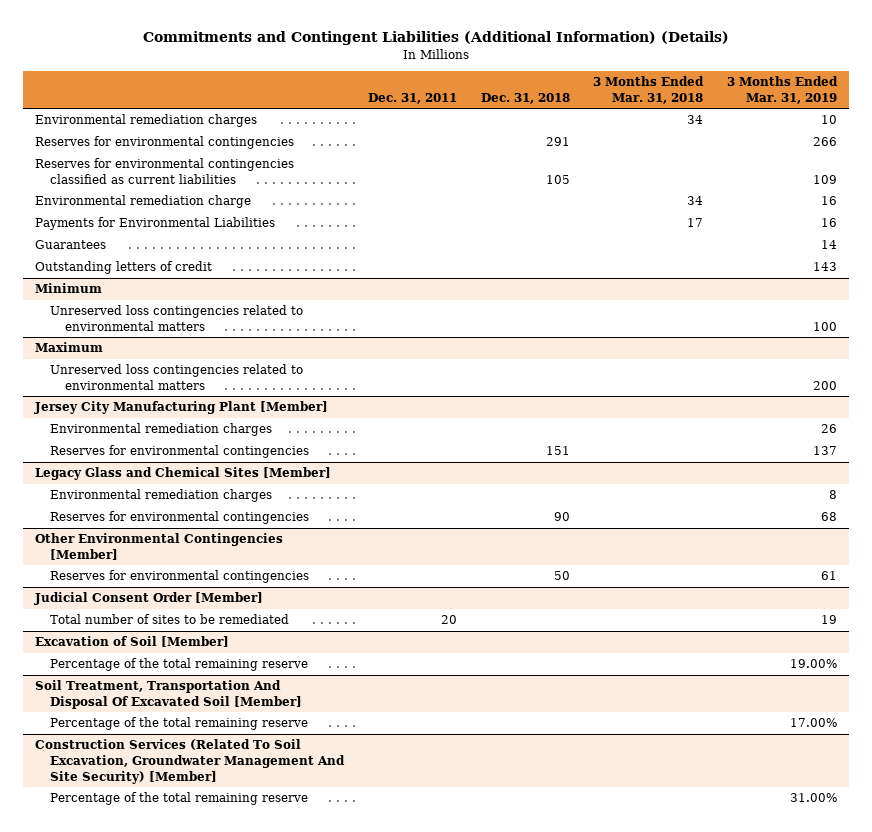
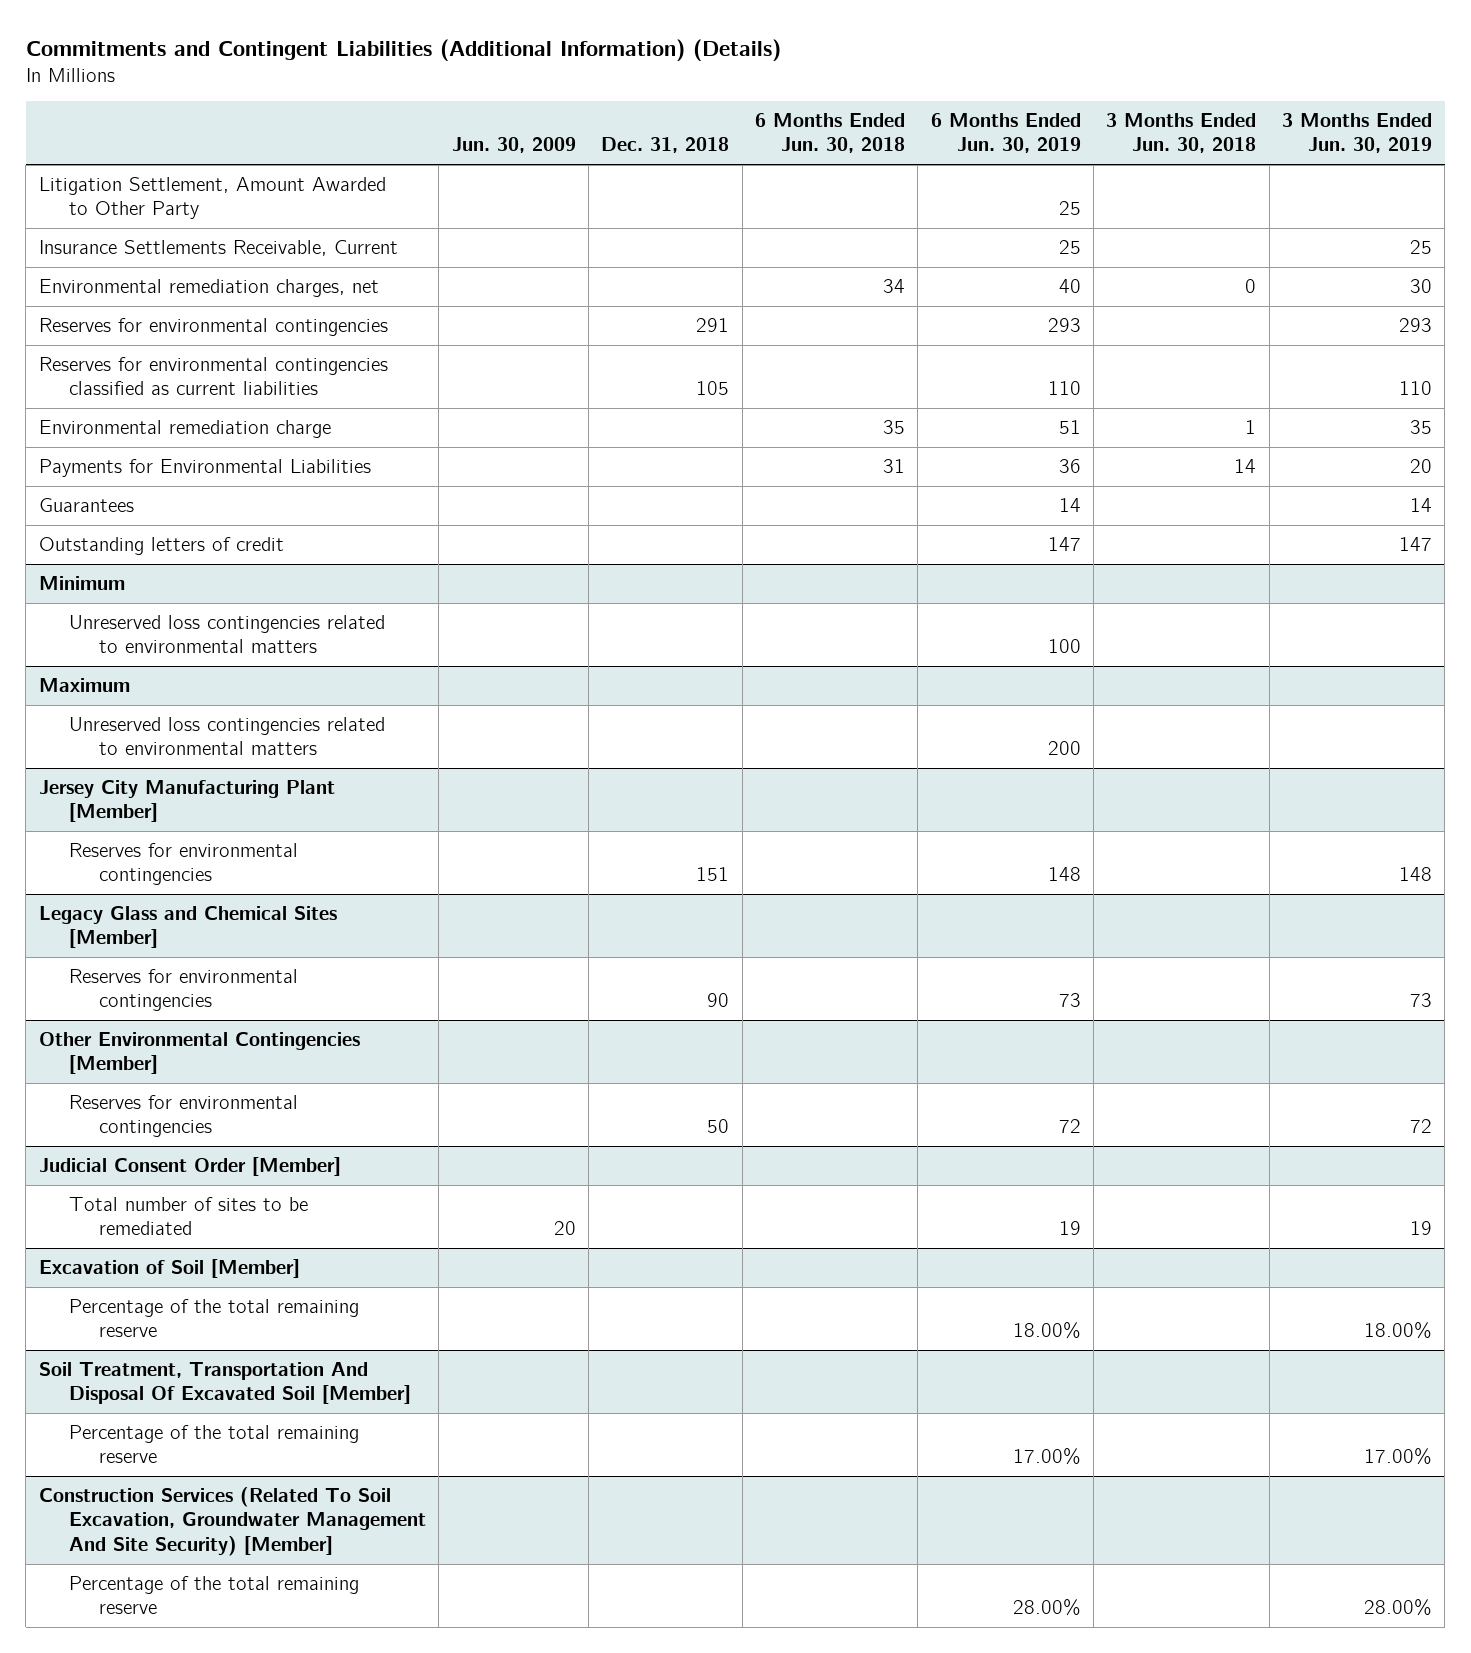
- | Dec. 31, 2011 | Dec. 31, 2018 | 3 Months Ended Mar. 31, 2018 | 3 Months Ended Mar. 31, 2019
+ | Jun. 30, 2009 | Dec. 31, 2018 | 6 Months Ended Jun. 30, 2018 | 6 Months Ended Jun. 30, 2019 | 3 Months Ended Jun. 30, 2018 | 3 Months Ended Jun. 30, 2019
- Environmental remediation charges | | | 34 | 10
+ Litigation Settlement, Amount Awarded to Other Party | | | | 25 | |
+ Insurance Settlements Receivable, Current | | | | 25 | | 25
+ Environmental remediation charges, net | | | 34 | 40 | 0 | 30
@ Jersey City Manufacturing Plant [Member]
- Environmental remediation charges | | | | 26
@ Legacy Glass and Chemical Sites [Member]
- Environmental remediation charges | | | | 8

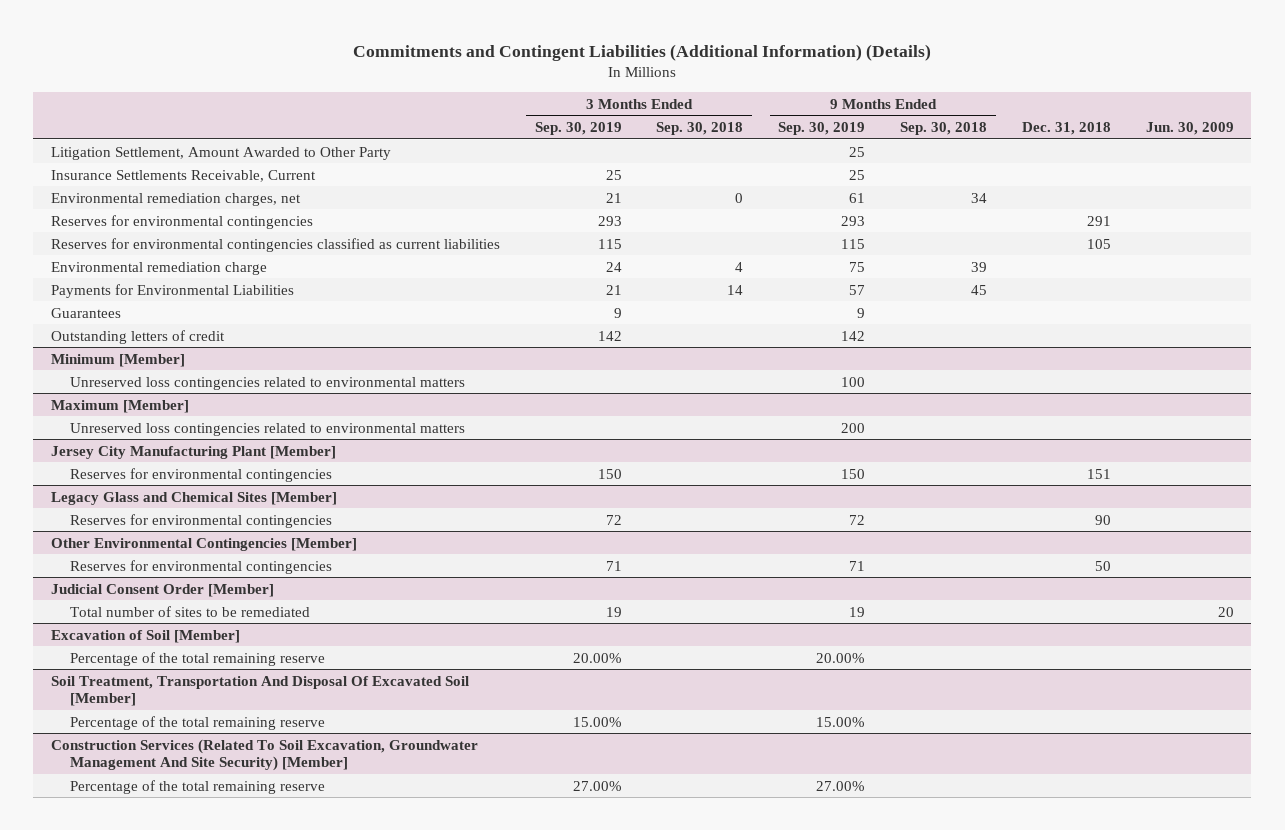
- | Jun. 30, 2009 | Dec. 31, 2018 | 6 Months Ended Jun. 30, 2018 | 6 Months Ended Jun. 30, 2019 | 3 Months Ended Jun. 30, 2018 | 3 Months Ended Jun. 30, 2019
+ | 3 Months Ended Sep. 30, 2019 | 3 Months Ended Sep. 30, 2018 | 9 Months Ended Sep. 30, 2019 | 9 Months Ended Sep. 30, 2018 | Dec. 31, 2018 | Jun. 30, 2009
- Minimum
+ Minimum [Member]
- Maximum
+ Maximum [Member]

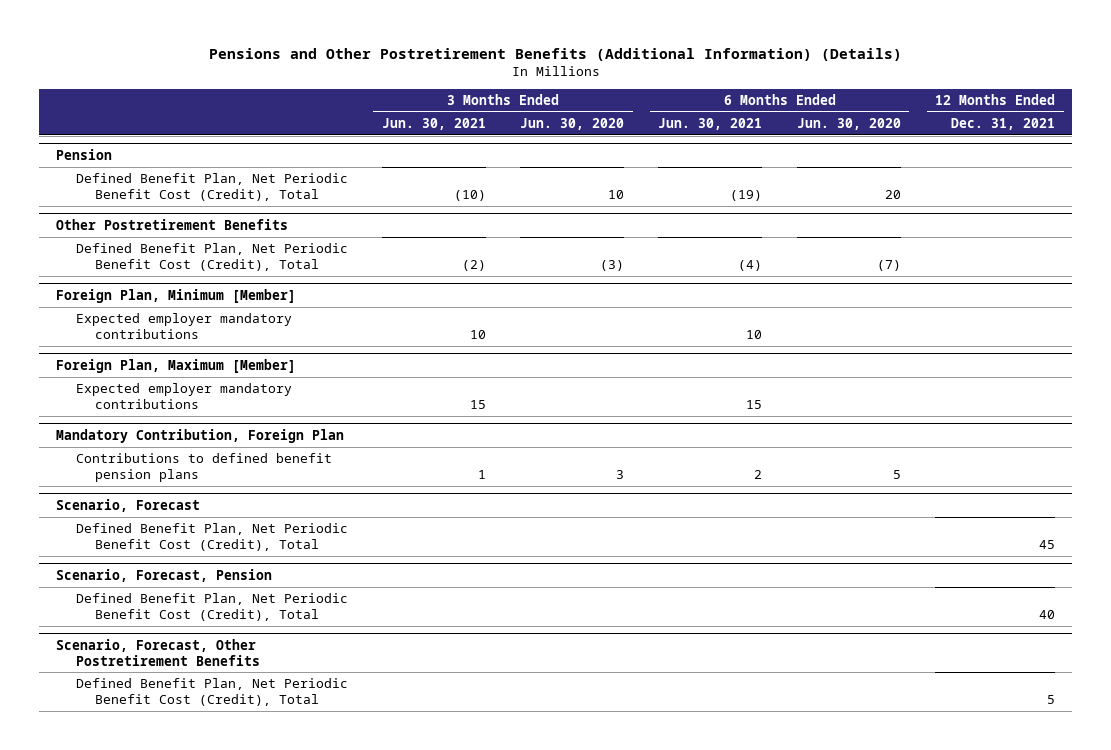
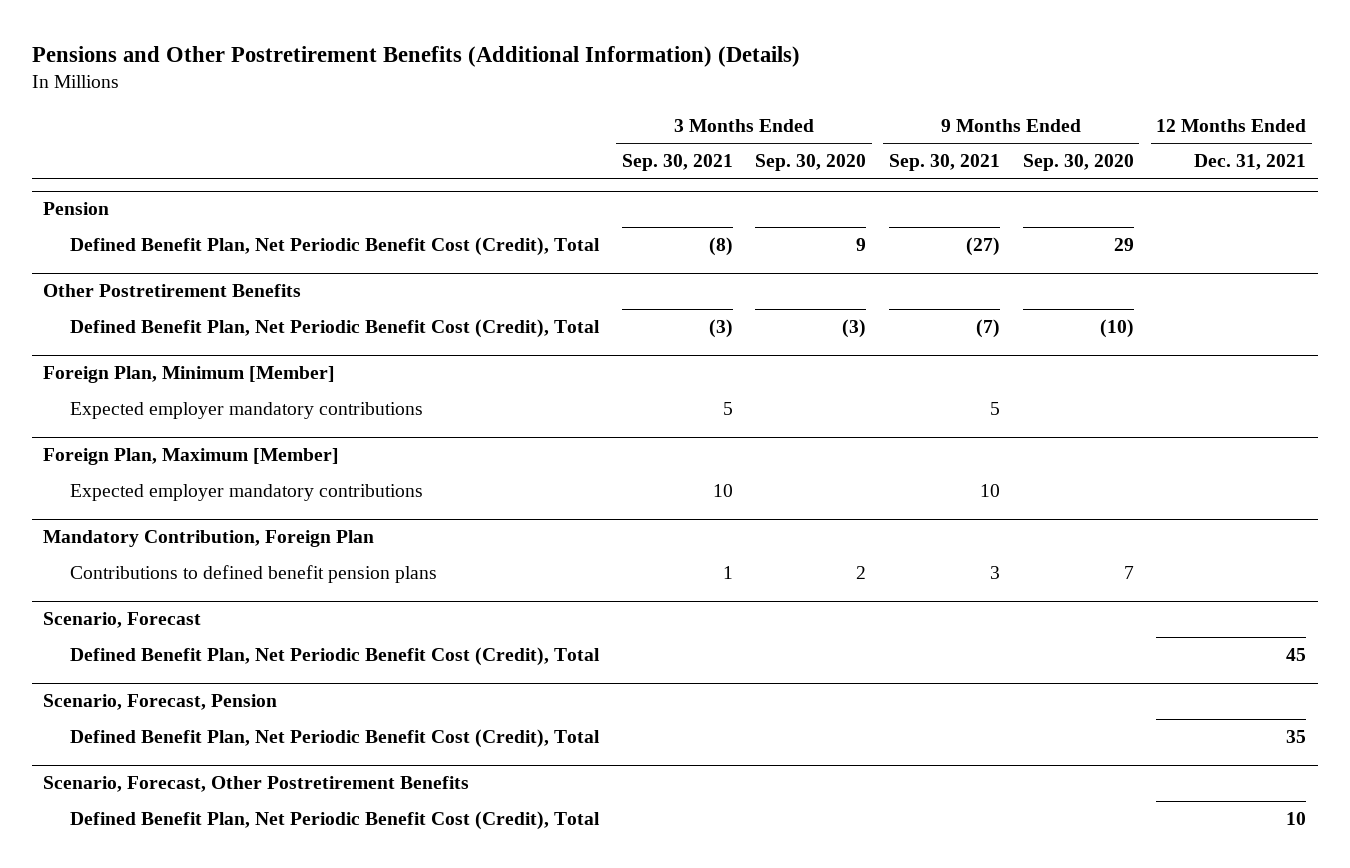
- | 3 Months Ended Jun. 30, 2021 | 3 Months Ended Jun. 30, 2020 | 6 Months Ended Jun. 30, 2021 | 6 Months Ended Jun. 30, 2020 | 12 Months Ended Dec. 31, 2021
+ | 3 Months Ended Sep. 30, 2021 | 3 Months Ended Sep. 30, 2020 | 9 Months Ended Sep. 30, 2021 | 9 Months Ended Sep. 30, 2020 | 12 Months Ended Dec. 31, 2021
@ Scenario, Forecast, Pension
- Defined Benefit Plan, Net Periodic Benefit Cost (Credit), Total | | | | | 40
+ Defined Benefit Plan, Net Periodic Benefit Cost (Credit), Total | | | | | 35
@ Scenario, Forecast, Other Postretirement Benefits
- Defined Benefit Plan, Net Periodic Benefit Cost (Credit), Total | | | | | 5
+ Defined Benefit Plan, Net Periodic Benefit Cost (Credit), Total | | | | | 10

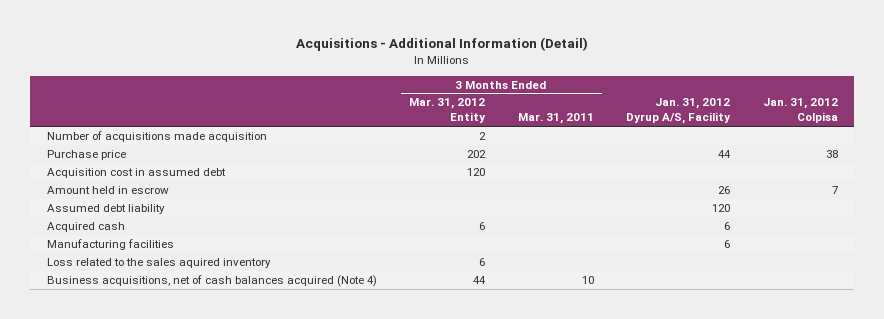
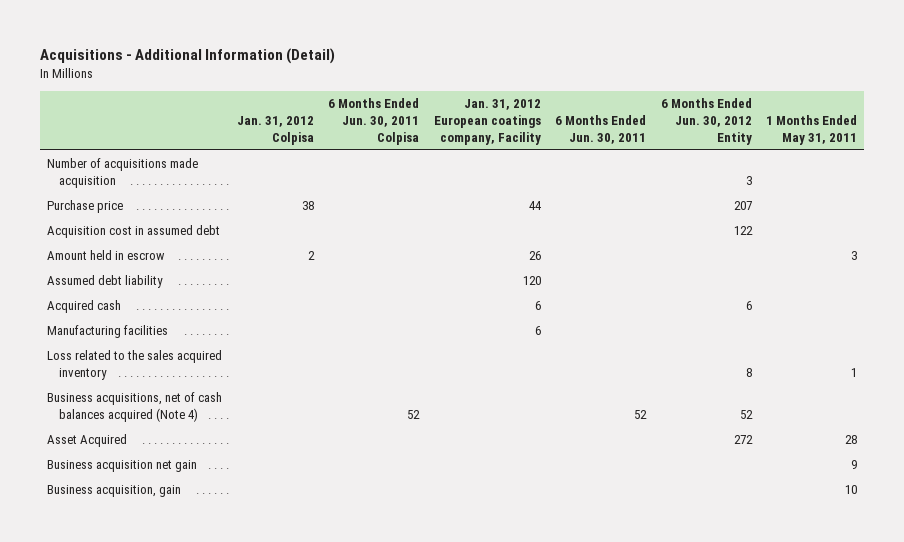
- | 3 Months Ended Mar. 31, 2012 Entity | 3 Months Ended Mar. 31, 2011 | Jan. 31, 2012 Dyrup A/S, Facility | Jan. 31, 2012 Colpisa
+ | Jan. 31, 2012 Colpisa | 6 Months Ended Jun. 30, 2011 Colpisa | Jan. 31, 2012 European coatings company, Facility | 6 Months Ended Jun. 30, 2011 | 6 Months Ended Jun. 30, 2012 Entity | 1 Months Ended May 31, 2011
- Amount held in escrow | | | 26 | 7
+ Amount held in escrow | 2 | | 26 | | | 3
- Loss related to the sales aquired inventory | 6 | | |
+ Loss related to the sales acquired inventory | | | | | 8 | 1
+ Asset Acquired | | | | | 272 | 28
+ Business acquisition net gain | | | | | | 9
+ Business acquisition, gain | | | | | | 10

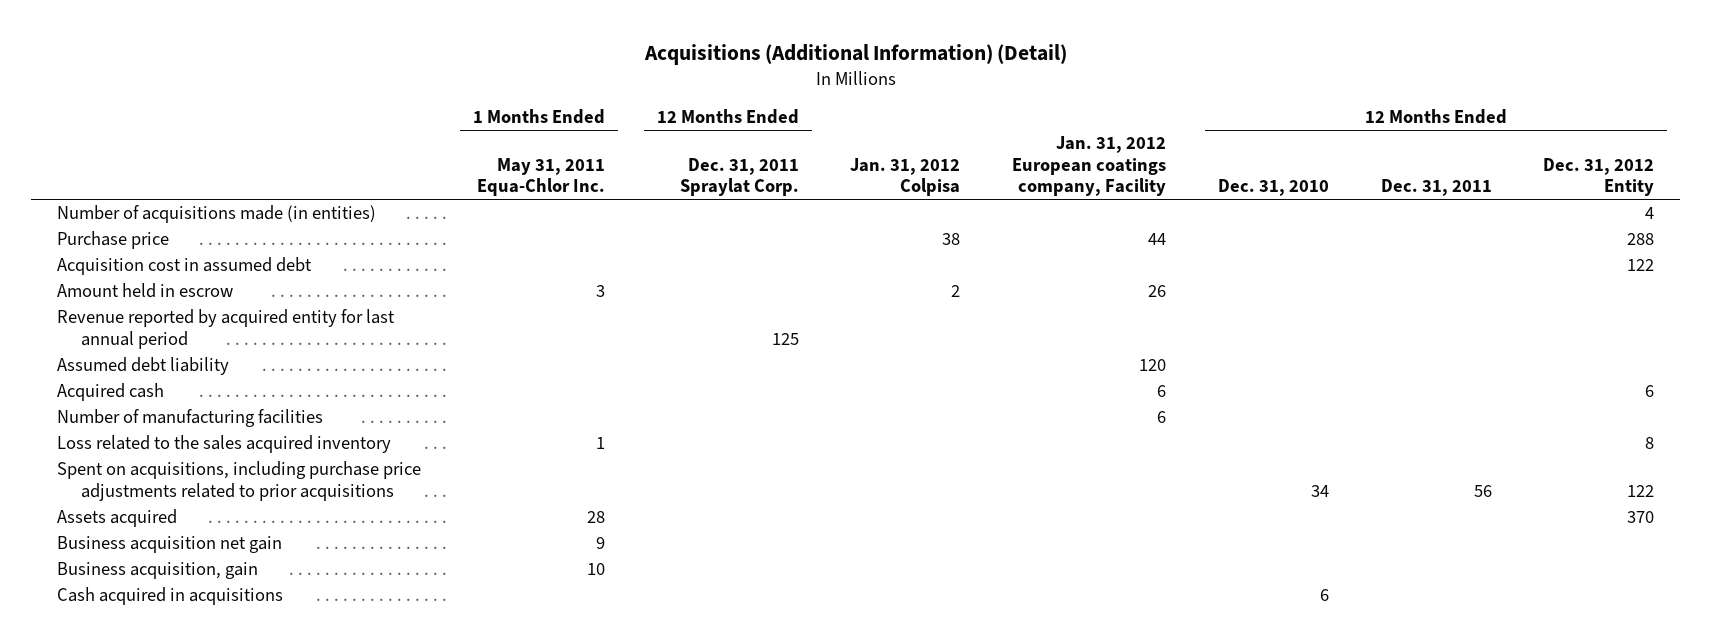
- Acquisitions - Additional Information (Detail)
+ Acquisitions (Additional Information) (Detail)
- | Jan. 31, 2012 Colpisa | 6 Months Ended Jun. 30, 2011 Colpisa | Jan. 31, 2012 European coatings company, Facility | 6 Months Ended Jun. 30, 2011 | 6 Months Ended Jun. 30, 2012 Entity | 1 Months Ended May 31, 2011
+ | 1 Months Ended May 31, 2011 Equa-Chlor Inc. | 12 Months Ended Dec. 31, 2011 Spraylat Corp. | Jan. 31, 2012 Colpisa | Jan. 31, 2012 European coatings company, Facility | 12 Months Ended Dec. 31, 2010 | 12 Months Ended Dec. 31, 2011 | 12 Months Ended Dec. 31, 2012 Entity
- Number of acquisitions made acquisition | | | | | 3 |
+ Number of acquisitions made (in entities) | | | | | | | 4
+ Revenue reported by acquired entity for last annual period | | 125 | | | | |
- Manufacturing facilities | | | 6 | | |
+ Number of manufacturing facilities | | | | 6 | | |
- Business acquisitions, net of cash balances acquired (Note 4) | | 52 | | 52 | 52 |
- Asset Acquired | | | | | 272 | 28
+ Spent on acquisitions, including purchase price adjustments related to prior acquisitions | | | | | 34 | 56 | 122
+ Assets acquired | 28 | | | | | | 370
+ Cash acquired in acquisitions | | | | | 6 | |

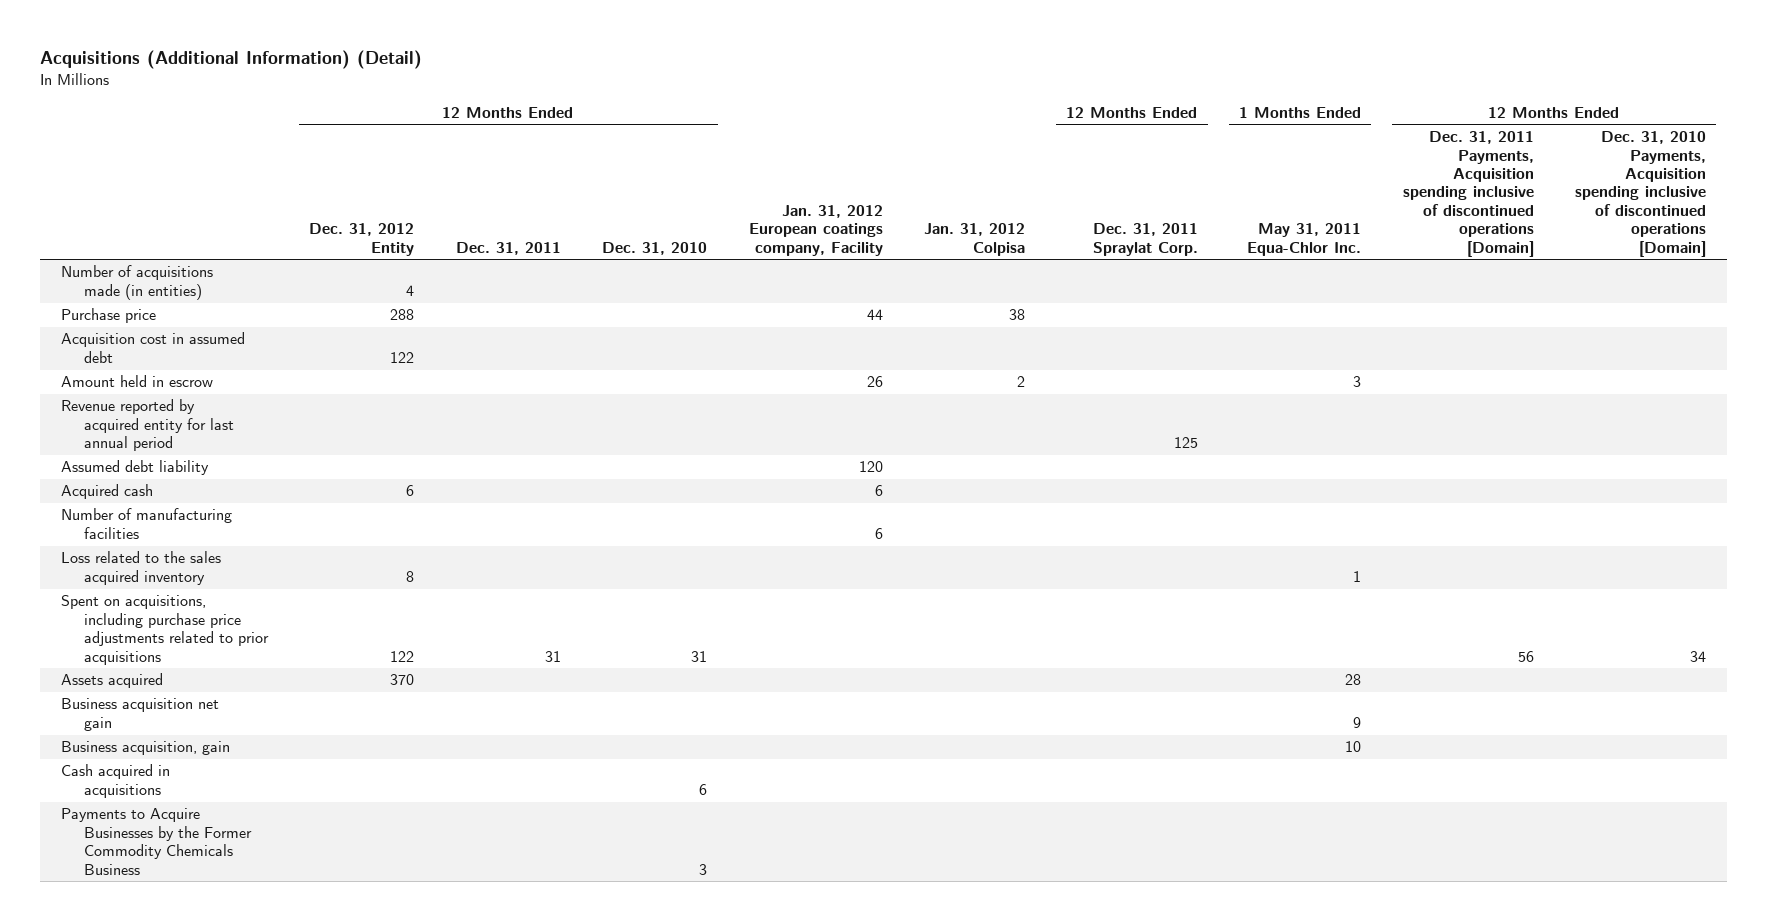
- | 1 Months Ended May 31, 2011 Equa-Chlor Inc. | 12 Months Ended Dec. 31, 2011 Spraylat Corp. | Jan. 31, 2012 Colpisa | Jan. 31, 2012 European coatings company, Facility | 12 Months Ended Dec. 31, 2010 | 12 Months Ended Dec. 31, 2011 | 12 Months Ended Dec. 31, 2012 Entity
+ | 12 Months Ended Dec. 31, 2012 Entity | 12 Months Ended Dec. 31, 2011 | 12 Months Ended Dec. 31, 2010 | Jan. 31, 2012 European coatings company, Facility | Jan. 31, 2012 Colpisa | 12 Months Ended Dec. 31, 2011 Spraylat Corp. | 1 Months Ended May 31, 2011 Equa-Chlor Inc. | 12 Months Ended Dec. 31, 2011 Payments, Acquisition spending inclusive of discontinued operations [Domain] | 12 Months Ended Dec. 31, 2010 Payments, Acquisition spending inclusive of discontinued operations [Domain]
- Spent on acquisitions, including purchase price adjustments related to prior acquisitions | | | | | 34 | 56 | 122
+ Spent on acquisitions, including purchase price adjustments related to prior acquisitions | 122 | 31 | 31 | | | | | 56 | 34
+ Payments to Acquire Businesses by the Former Commodity Chemicals Business | | | 3 | | | | | |

